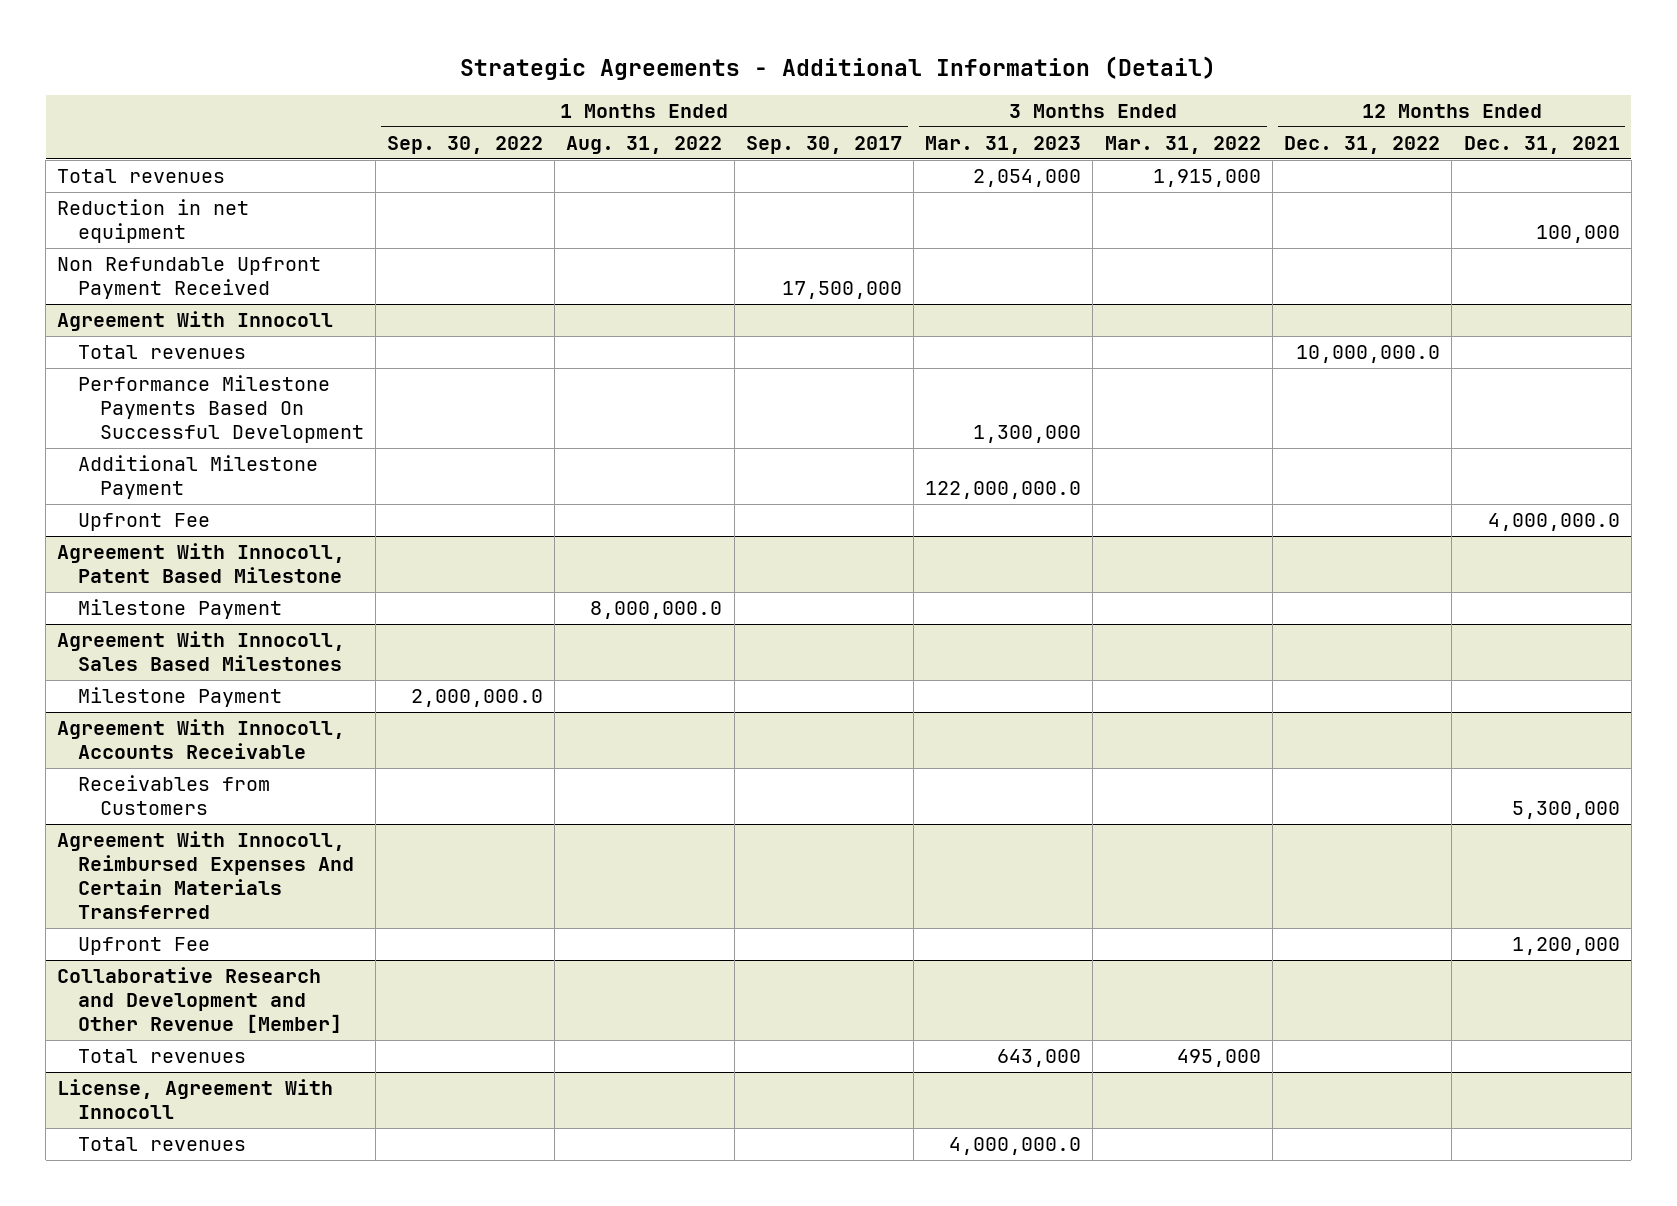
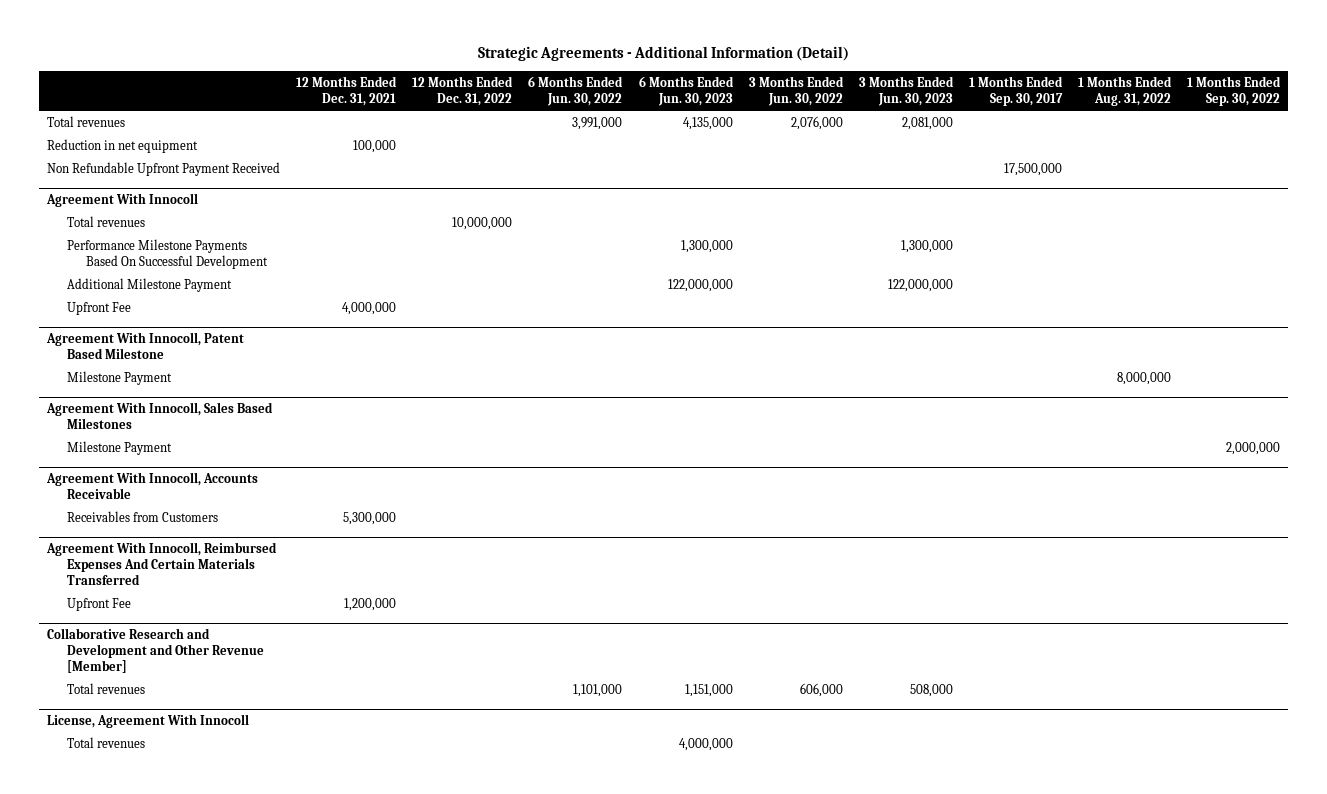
- | 1 Months Ended Sep. 30, 2022 | 1 Months Ended Aug. 31, 2022 | 1 Months Ended Sep. 30, 2017 | 3 Months Ended Mar. 31, 2023 | 3 Months Ended Mar. 31, 2022 | 12 Months Ended Dec. 31, 2022 | 12 Months Ended Dec. 31, 2021
+ | 12 Months Ended Dec. 31, 2021 | 12 Months Ended Dec. 31, 2022 | 6 Months Ended Jun. 30, 2022 | 6 Months Ended Jun. 30, 2023 | 3 Months Ended Jun. 30, 2022 | 3 Months Ended Jun. 30, 2023 | 1 Months Ended Sep. 30, 2017 | 1 Months Ended Aug. 31, 2022 | 1 Months Ended Sep. 30, 2022
@ Agreement With Innocoll
- Total revenues | | | | | | 10,000,000.0 |
+ Total revenues | | 10,000,000 | | | | | | |
- Upfront Fee | | | | | | | 4,000,000.0
+ Upfront Fee | 4,000,000 | | | | | | | |
@ Agreement With Innocoll, Patent Based Milestone
- Milestone Payment | | 8,000,000.0 | | | | |
+ Milestone Payment | | | | | | | | 8,000,000 |
@ Agreement With Innocoll, Sales Based Milestones
- Milestone Payment | 2,000,000.0 | | | | | |
+ Milestone Payment | | | | | | | | | 2,000,000

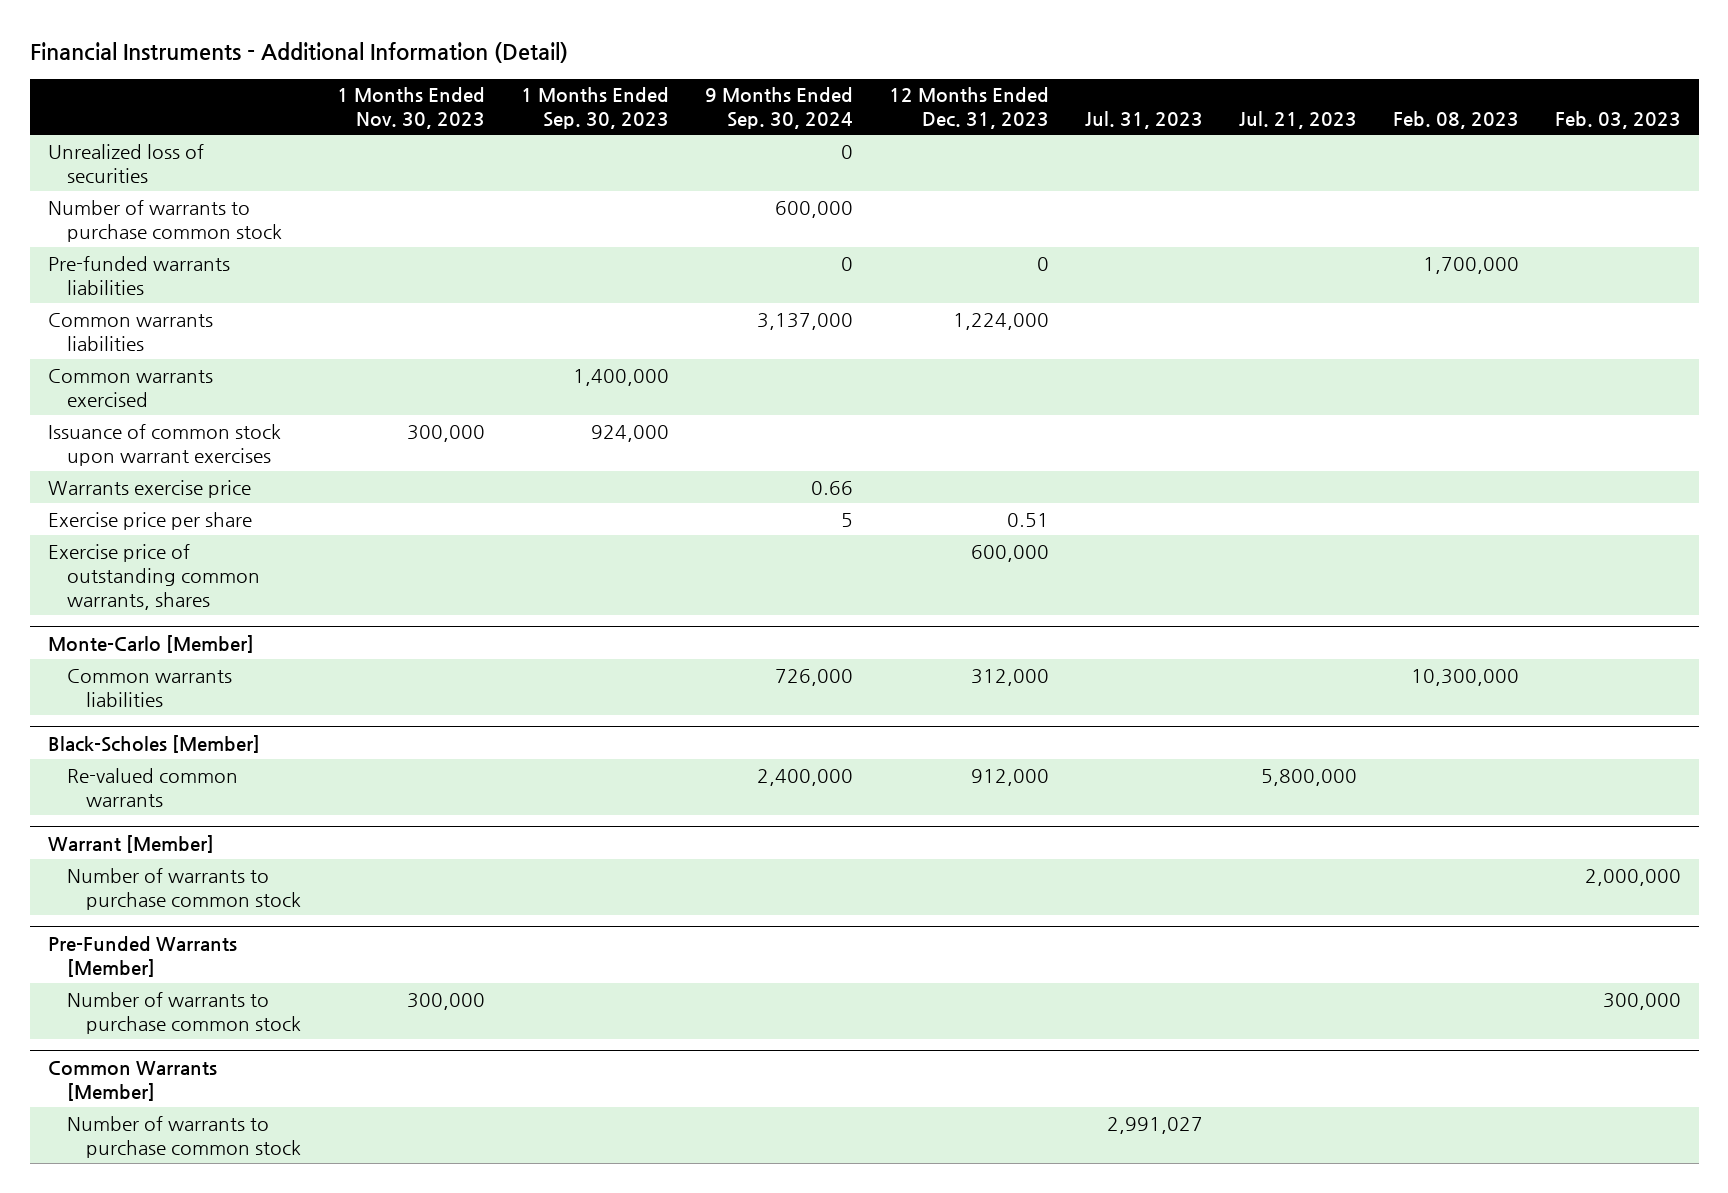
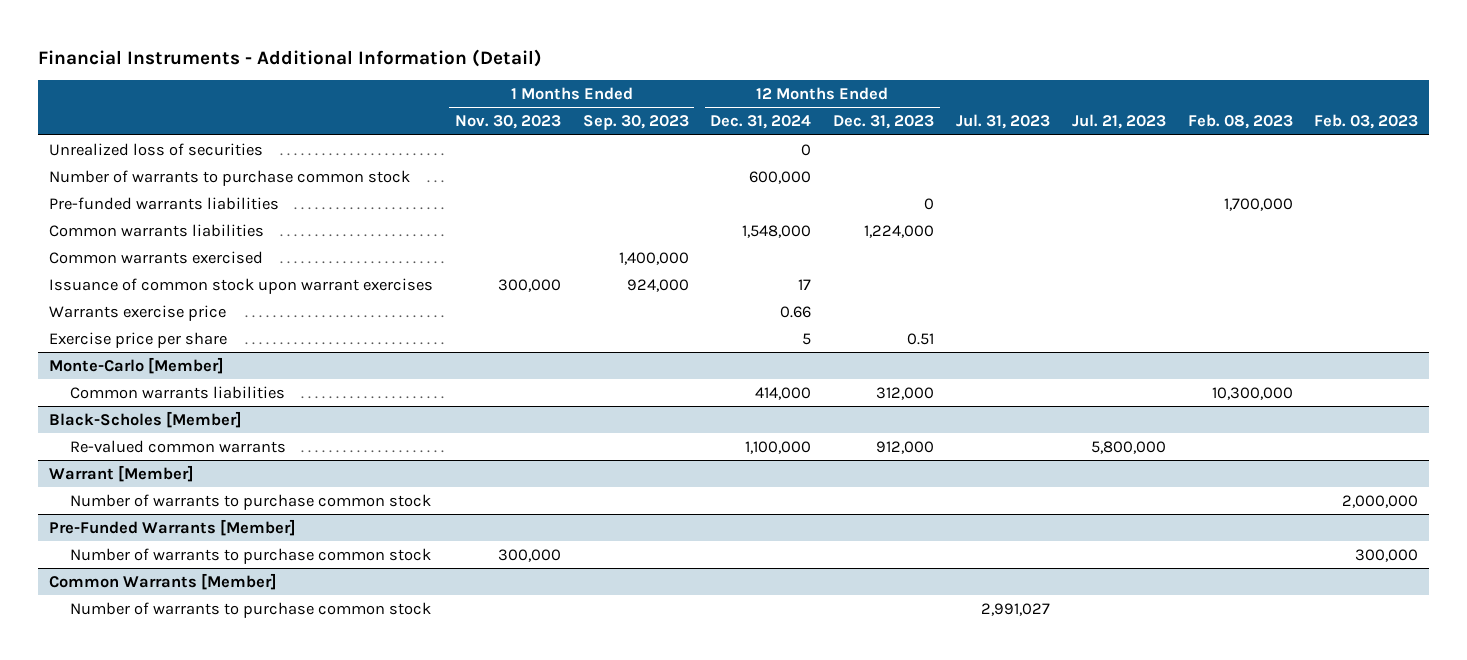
- | 1 Months Ended Nov. 30, 2023 | 1 Months Ended Sep. 30, 2023 | 9 Months Ended Sep. 30, 2024 | 12 Months Ended Dec. 31, 2023 | Jul. 31, 2023 | Jul. 21, 2023 | Feb. 08, 2023 | Feb. 03, 2023
+ | 1 Months Ended Nov. 30, 2023 | 1 Months Ended Sep. 30, 2023 | 12 Months Ended Dec. 31, 2024 | 12 Months Ended Dec. 31, 2023 | Jul. 31, 2023 | Jul. 21, 2023 | Feb. 08, 2023 | Feb. 03, 2023
- Exercise price of outstanding common warrants, shares | | | | 600,000 | | | |

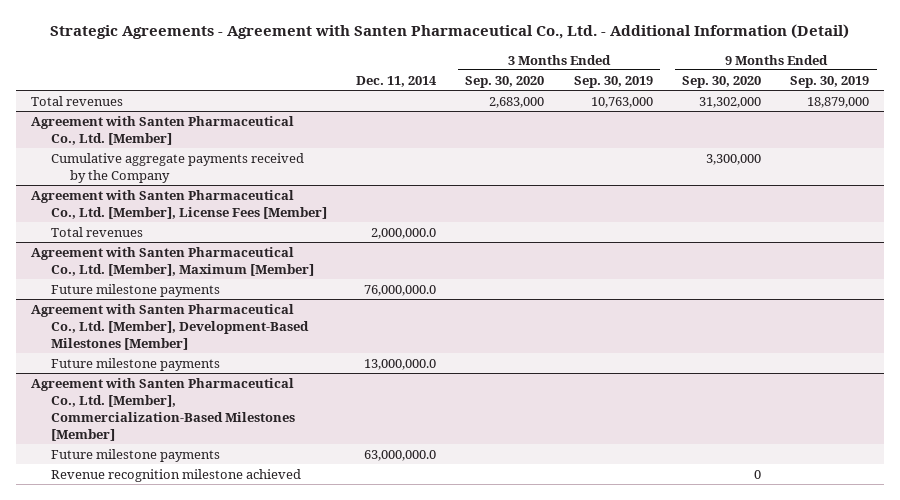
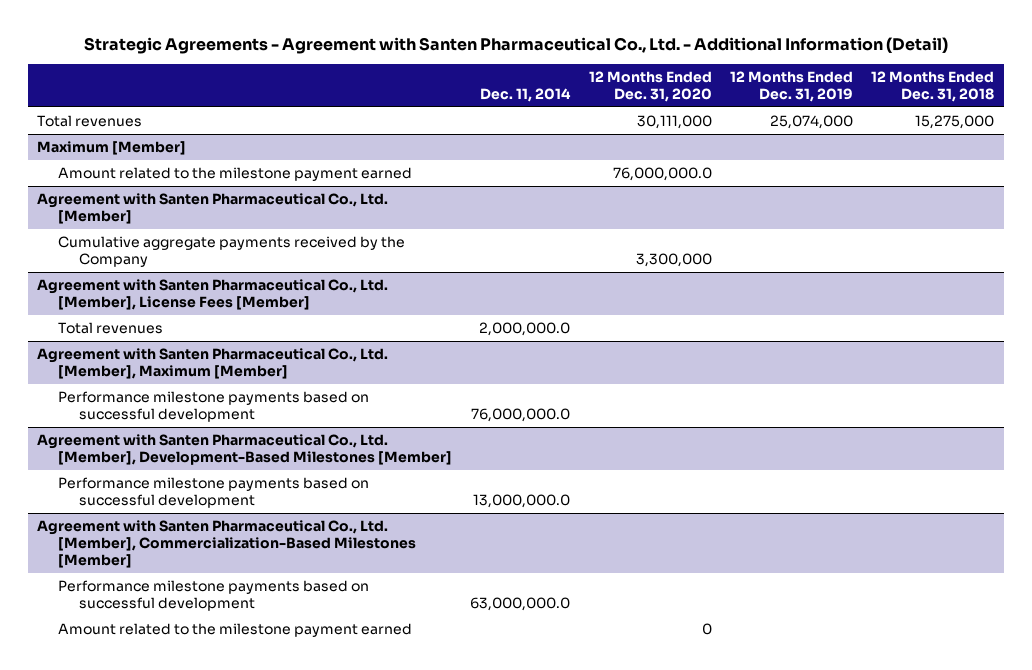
- | Dec. 11, 2014 | 3 Months Ended Sep. 30, 2020 | 3 Months Ended Sep. 30, 2019 | 9 Months Ended Sep. 30, 2020 | 9 Months Ended Sep. 30, 2019
+ | Dec. 11, 2014 | 12 Months Ended Dec. 31, 2020 | 12 Months Ended Dec. 31, 2019 | 12 Months Ended Dec. 31, 2018
+ Maximum [Member]
+ Amount related to the milestone payment earned | | 76,000,000.0 | |
@ Agreement with Santen Pharmaceutical Co., Ltd. [Member], Maximum [Member]
- Future milestone payments | 76,000,000.0 | | | |
+ Performance milestone payments based on successful development | 76,000,000.0 | | |
@ Agreement with Santen Pharmaceutical Co., Ltd. [Member], Development-Based Milestones [Member]
- Future milestone payments | 13,000,000.0 | | | |
+ Performance milestone payments based on successful development | 13,000,000.0 | | |
@ Agreement with Santen Pharmaceutical Co., Ltd. [Member], Commercialization-Based Milestones [Member]
- Future milestone payments | 63,000,000.0 | | | |
- Revenue recognition milestone achieved | | | | 0 |
+ Performance milestone payments based on successful development | 63,000,000.0 | | |
+ Amount related to the milestone payment earned | | 0 | |

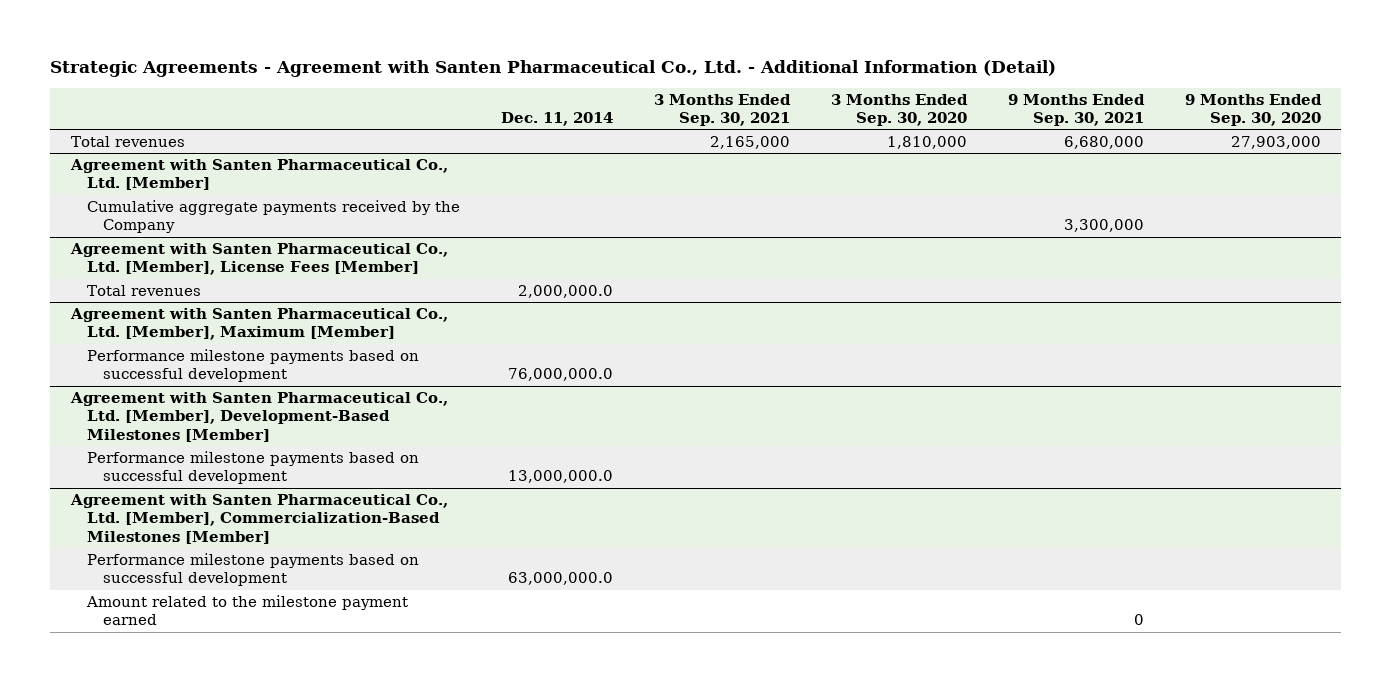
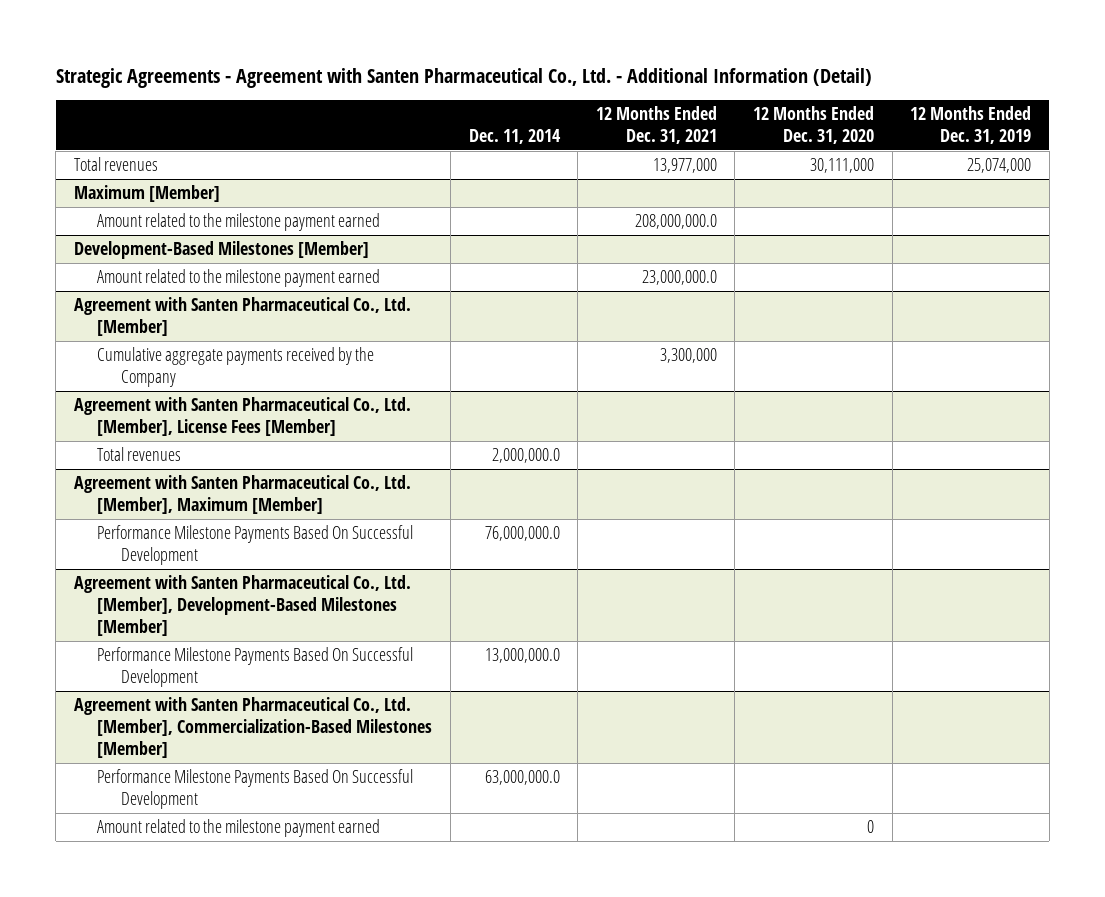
- | Dec. 11, 2014 | 3 Months Ended Sep. 30, 2021 | 3 Months Ended Sep. 30, 2020 | 9 Months Ended Sep. 30, 2021 | 9 Months Ended Sep. 30, 2020
+ | Dec. 11, 2014 | 12 Months Ended Dec. 31, 2021 | 12 Months Ended Dec. 31, 2020 | 12 Months Ended Dec. 31, 2019
+ Maximum [Member]
+ Amount related to the milestone payment earned | | 208,000,000.0 | |
+ Development-Based Milestones [Member]
+ Amount related to the milestone payment earned | | 23,000,000.0 | |
@ Agreement with Santen Pharmaceutical Co., Ltd. [Member], Maximum [Member]
- Performance milestone payments based on successful development | 76,000,000.0 | | | |
+ Performance Milestone Payments Based On Successful Development | 76,000,000.0 | | |
@ Agreement with Santen Pharmaceutical Co., Ltd. [Member], Development-Based Milestones [Member]
- Performance milestone payments based on successful development | 13,000,000.0 | | | |
+ Performance Milestone Payments Based On Successful Development | 13,000,000.0 | | |
@ Agreement with Santen Pharmaceutical Co., Ltd. [Member], Commercialization-Based Milestones [Member]
- Performance milestone payments based on successful development | 63,000,000.0 | | | |
+ Performance Milestone Payments Based On Successful Development | 63,000,000.0 | | |

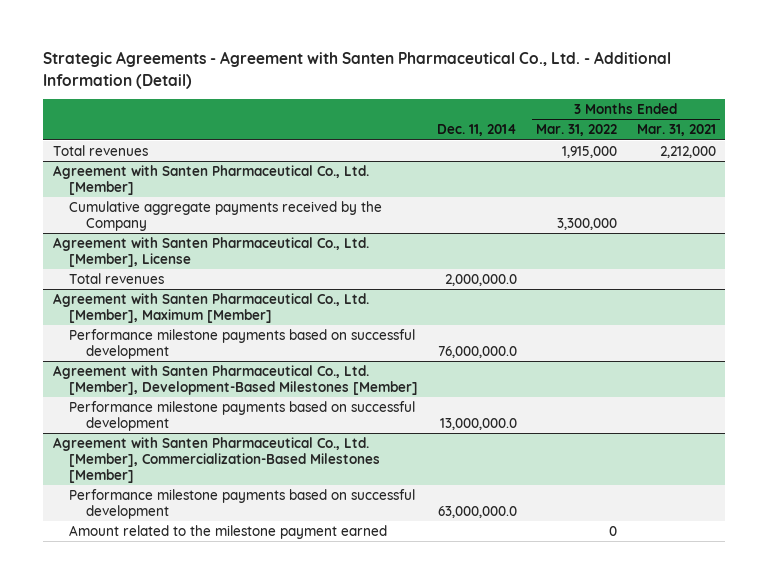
- | Dec. 11, 2014 | 12 Months Ended Dec. 31, 2021 | 12 Months Ended Dec. 31, 2020 | 12 Months Ended Dec. 31, 2019
+ | Dec. 11, 2014 | 3 Months Ended Mar. 31, 2022 | 3 Months Ended Mar. 31, 2021
- Maximum [Member]
- Amount related to the milestone payment earned | | 208,000,000.0 | |
- Development-Based Milestones [Member]
- Amount related to the milestone payment earned | | 23,000,000.0 | |
- Agreement with Santen Pharmaceutical Co., Ltd. [Member], License Fees [Member]
+ Agreement with Santen Pharmaceutical Co., Ltd. [Member], License
@ Agreement with Santen Pharmaceutical Co., Ltd. [Member], Maximum [Member]
- Performance Milestone Payments Based On Successful Development | 76,000,000.0 | | |
+ Performance milestone payments based on successful development | 76,000,000.0 | |
@ Agreement with Santen Pharmaceutical Co., Ltd. [Member], Development-Based Milestones [Member]
- Performance Milestone Payments Based On Successful Development | 13,000,000.0 | | |
+ Performance milestone payments based on successful development | 13,000,000.0 | |
@ Agreement with Santen Pharmaceutical Co., Ltd. [Member], Commercialization-Based Milestones [Member]
- Performance Milestone Payments Based On Successful Development | 63,000,000.0 | | |
+ Performance milestone payments based on successful development | 63,000,000.0 | |

